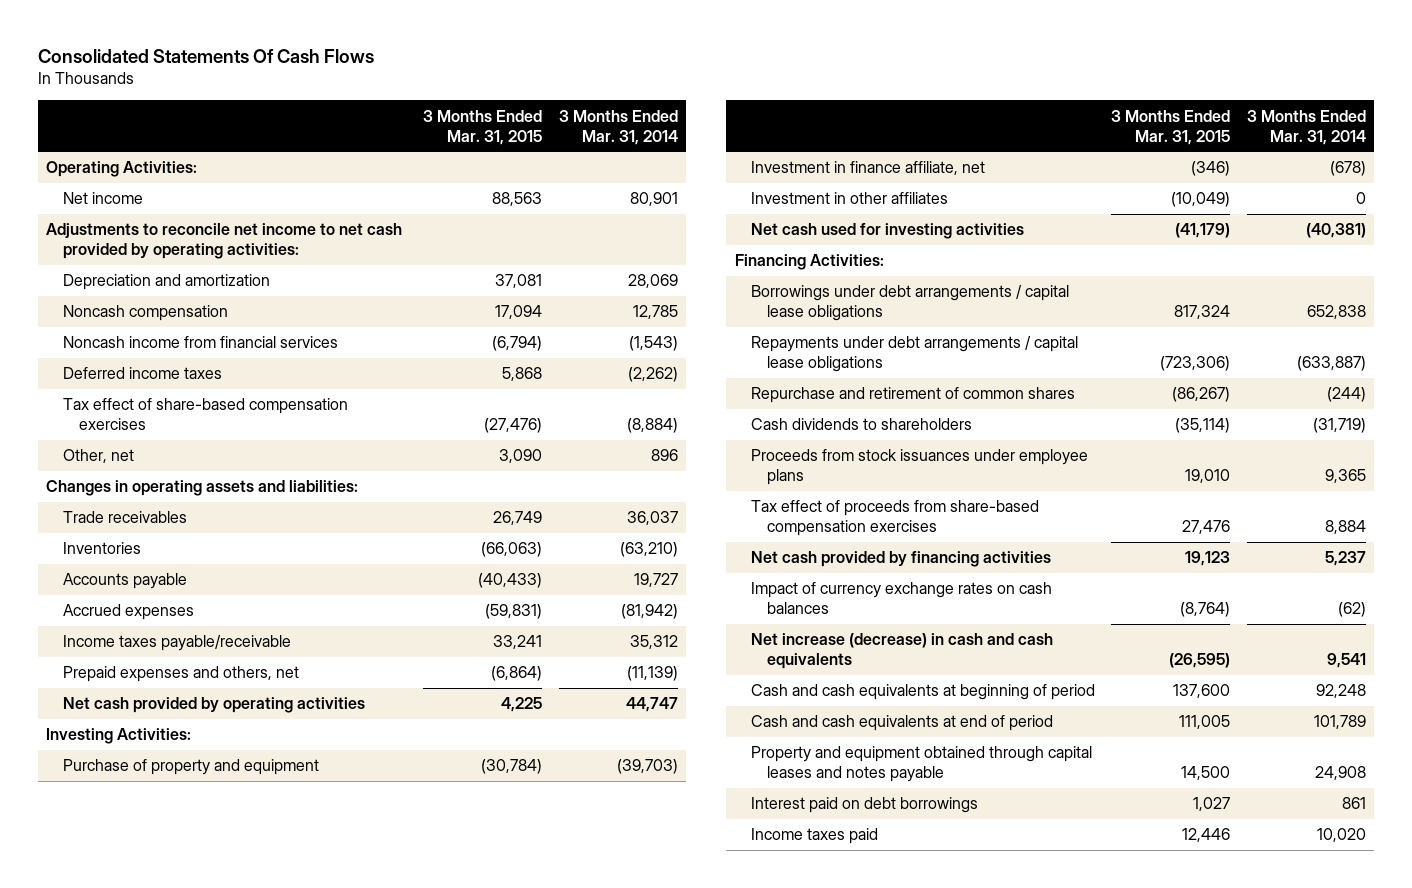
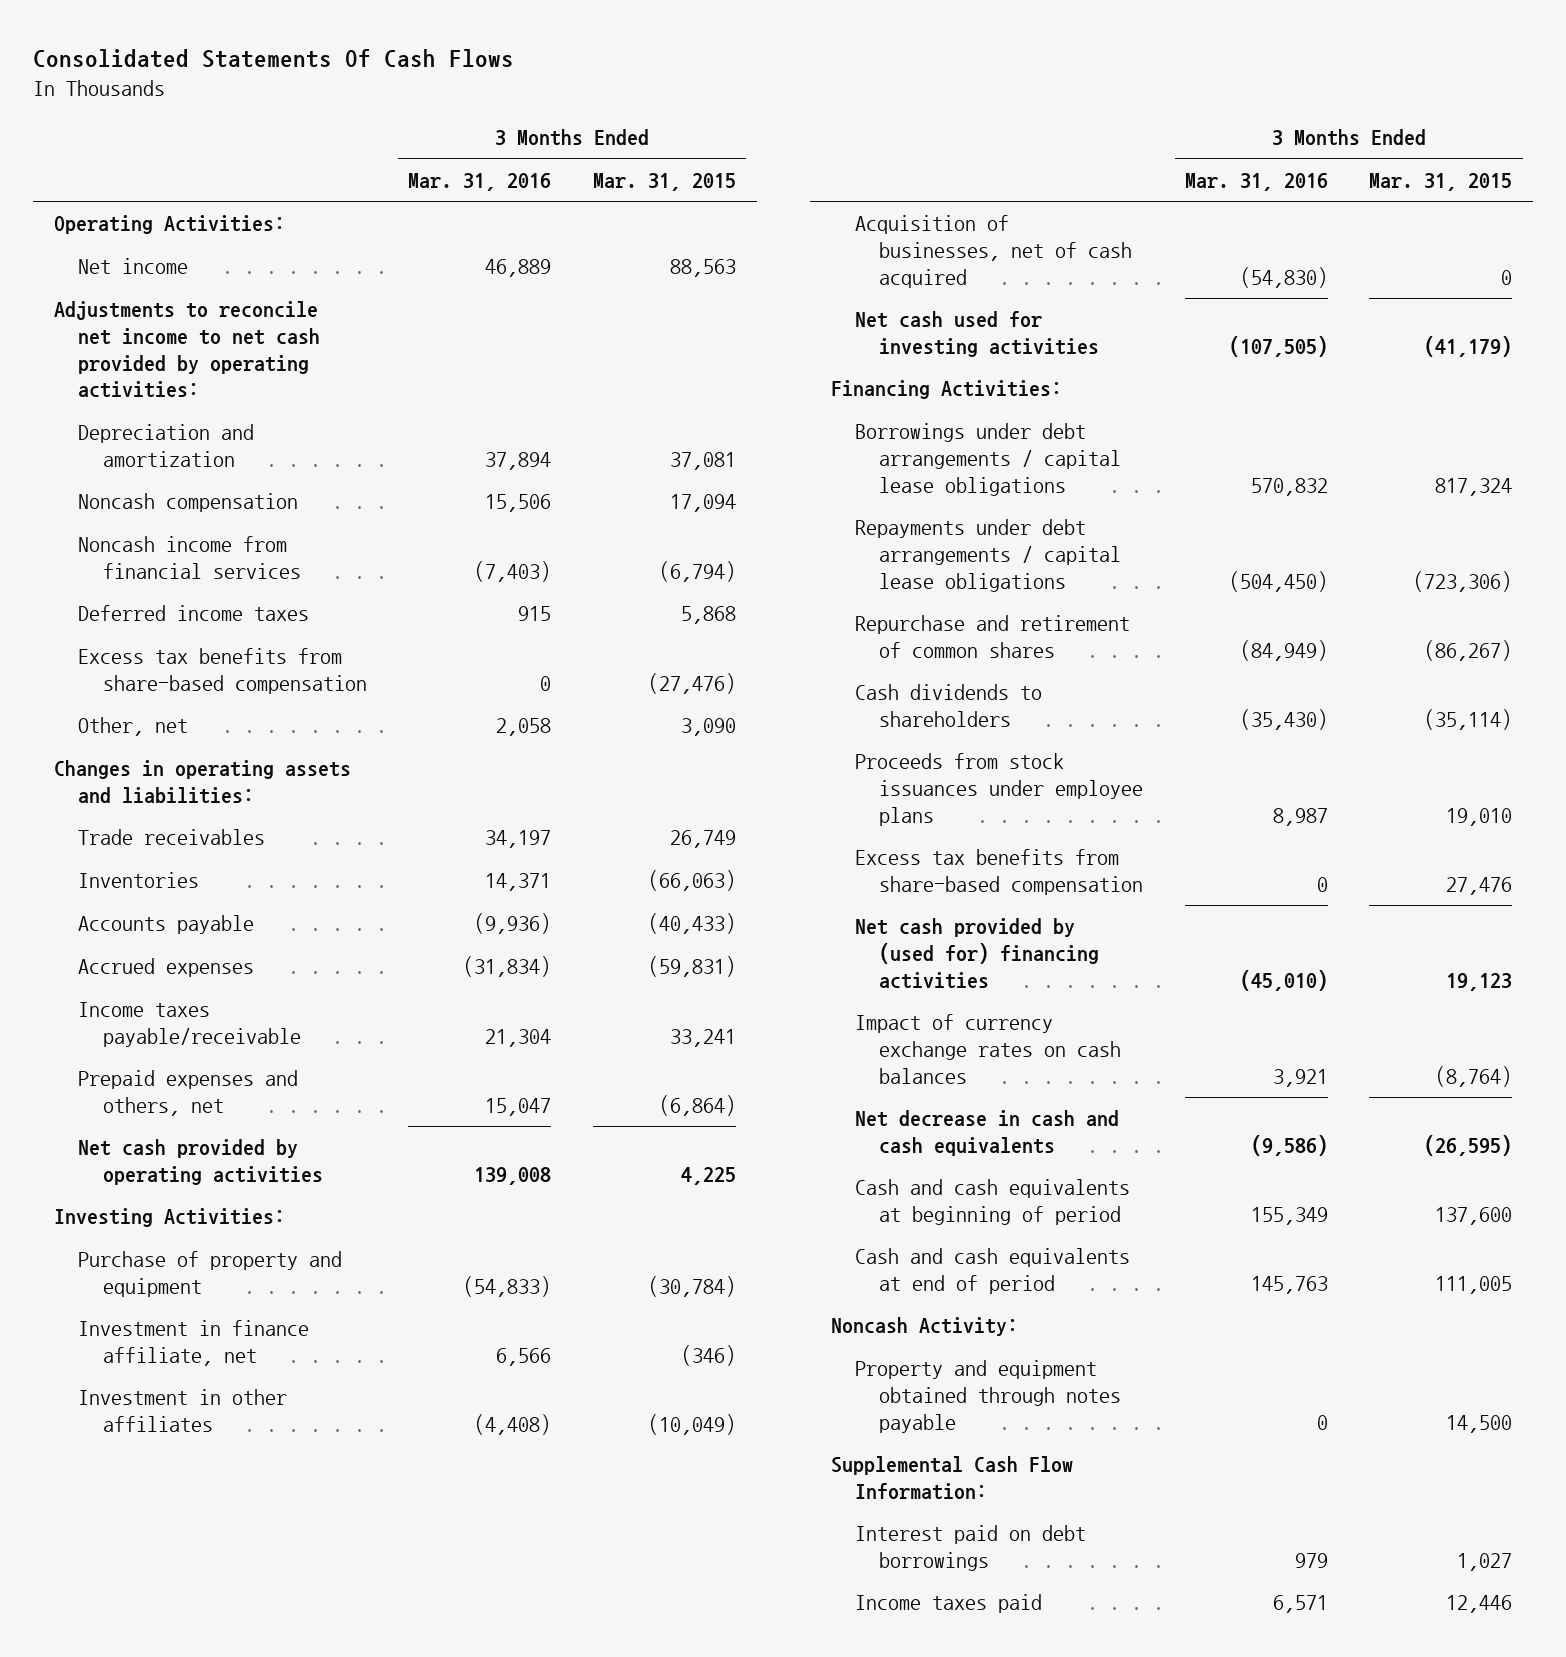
- | 3 Months Ended Mar. 31, 2015 | 3 Months Ended Mar. 31, 2014
+ | 3 Months Ended Mar. 31, 2016 | 3 Months Ended Mar. 31, 2015
- Tax effect of share-based compensation exercises | (27,476) | (8,884)
+ Excess tax benefits from share-based compensation | 0 | (27,476)
+ Acquisition of businesses, net of cash acquired | (54,830) | 0
- Tax effect of proceeds from share-based compensation exercises | 27,476 | 8,884
- Net cash provided by financing activities | 19,123 | 5,237
+ Excess tax benefits from share-based compensation | 0 | 27,476
+ Net cash provided by (used for) financing activities | (45,010) | 19,123
- Net increase (decrease) in cash and cash equivalents | (26,595) | 9,541
+ Net decrease in cash and cash equivalents | (9,586) | (26,595)
- Property and equipment obtained through capital leases and notes payable | 14,500 | 24,908
+ Noncash Activity:
+ Property and equipment obtained through notes payable | 0 | 14,500
+ Supplemental Cash Flow Information:

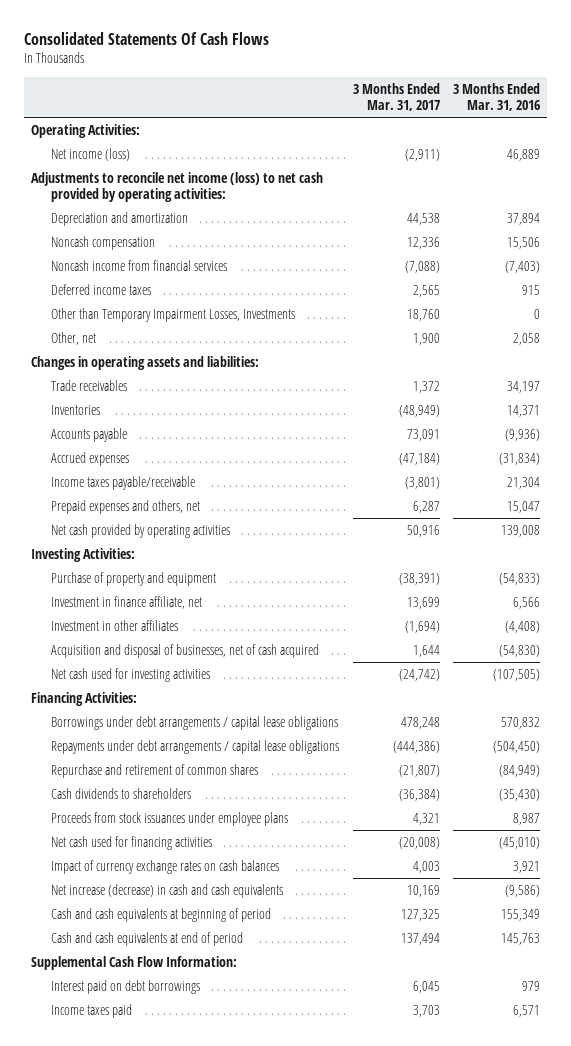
- | 3 Months Ended Mar. 31, 2016 | 3 Months Ended Mar. 31, 2015
+ | 3 Months Ended Mar. 31, 2017 | 3 Months Ended Mar. 31, 2016
- Net income | 46,889 | 88,563
- Adjustments to reconcile net income to net cash provided by operating activities:
+ Net income (loss) | (2,911) | 46,889
+ Adjustments to reconcile net income (loss) to net cash provided by operating activities:
- Excess tax benefits from share-based compensation | 0 | (27,476)
+ Other than Temporary Impairment Losses, Investments | 18,760 | 0
- Acquisition of businesses, net of cash acquired | (54,830) | 0
+ Acquisition and disposal of businesses, net of cash acquired | 1,644 | (54,830)
- Excess tax benefits from share-based compensation | 0 | 27,476
- Net cash provided by (used for) financing activities | (45,010) | 19,123
+ Net cash used for financing activities | (20,008) | (45,010)
- Net decrease in cash and cash equivalents | (9,586) | (26,595)
+ Net increase (decrease) in cash and cash equivalents | 10,169 | (9,586)
- Noncash Activity:
- Property and equipment obtained through notes payable | 0 | 14,500

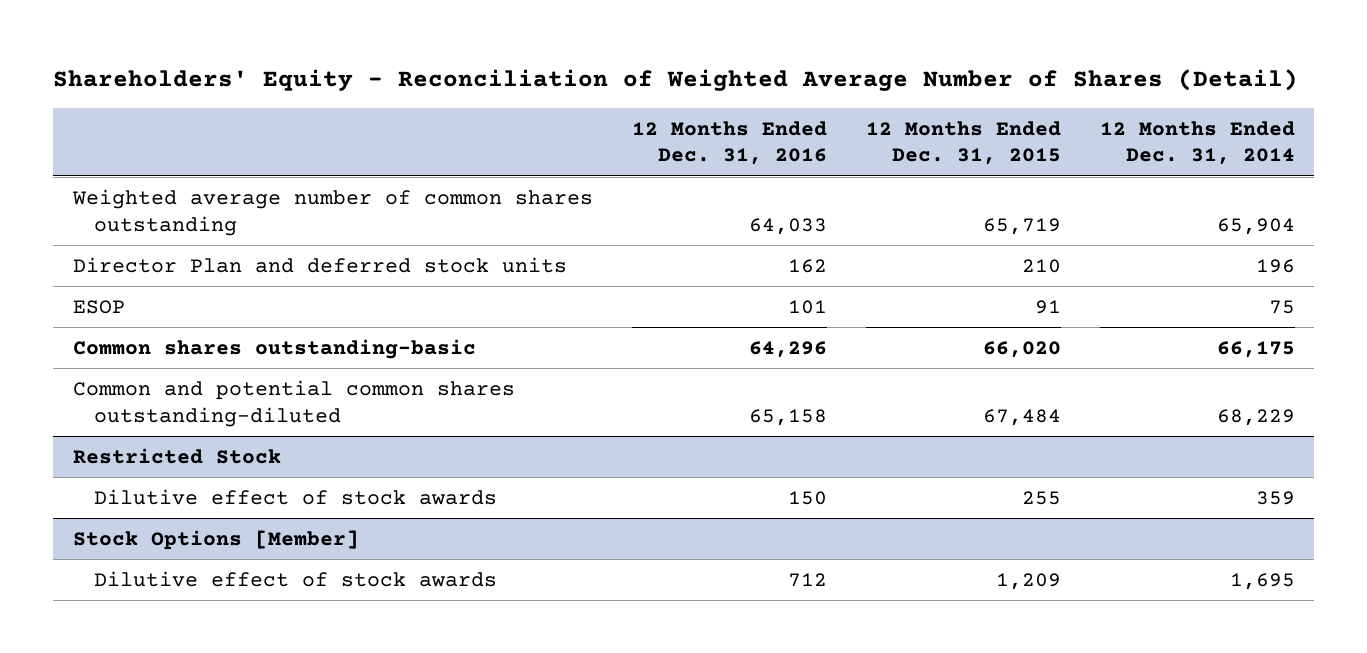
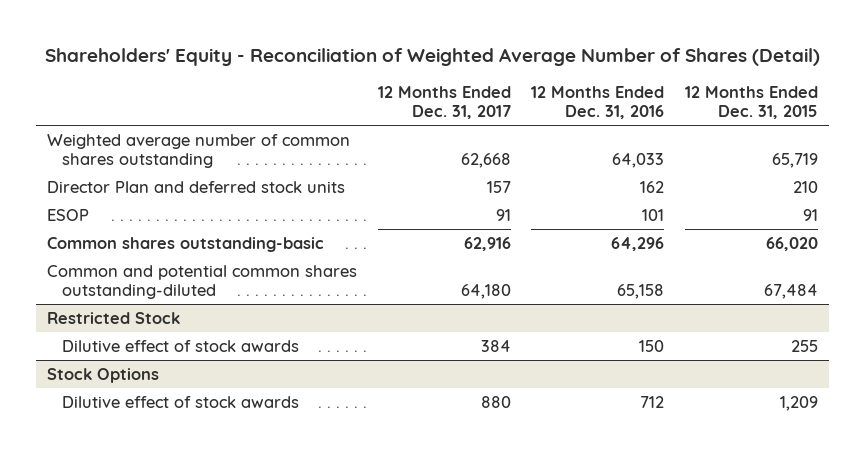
- | 12 Months Ended Dec. 31, 2016 | 12 Months Ended Dec. 31, 2015 | 12 Months Ended Dec. 31, 2014
+ | 12 Months Ended Dec. 31, 2017 | 12 Months Ended Dec. 31, 2016 | 12 Months Ended Dec. 31, 2015
- Stock Options [Member]
+ Stock Options

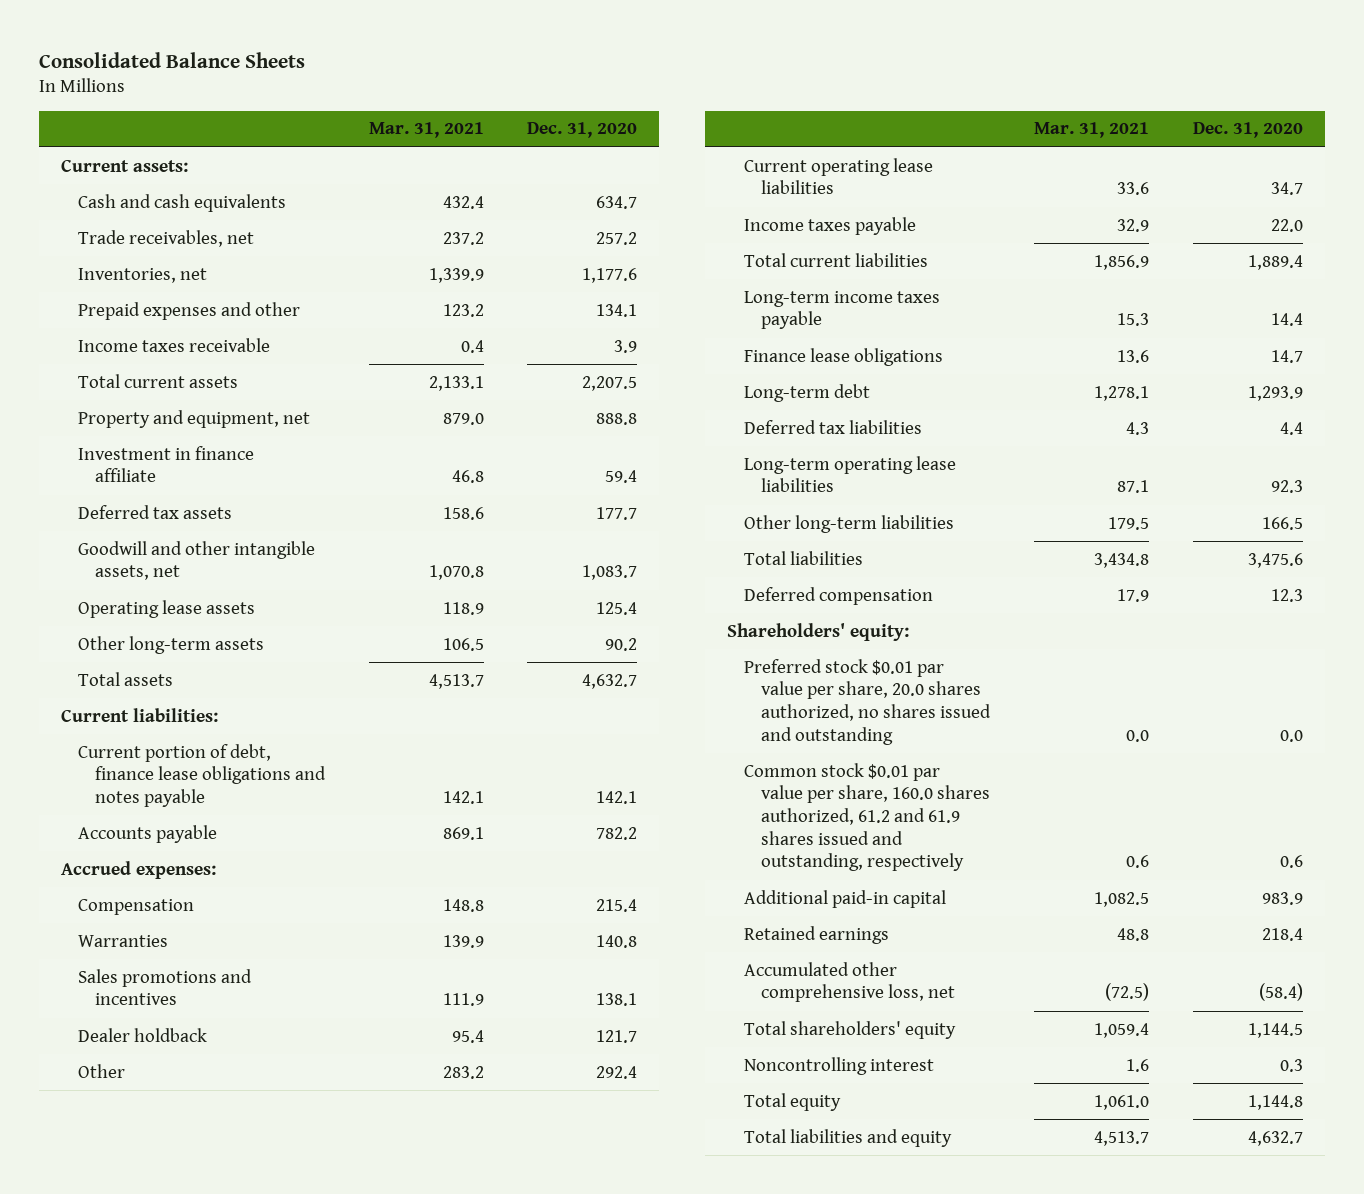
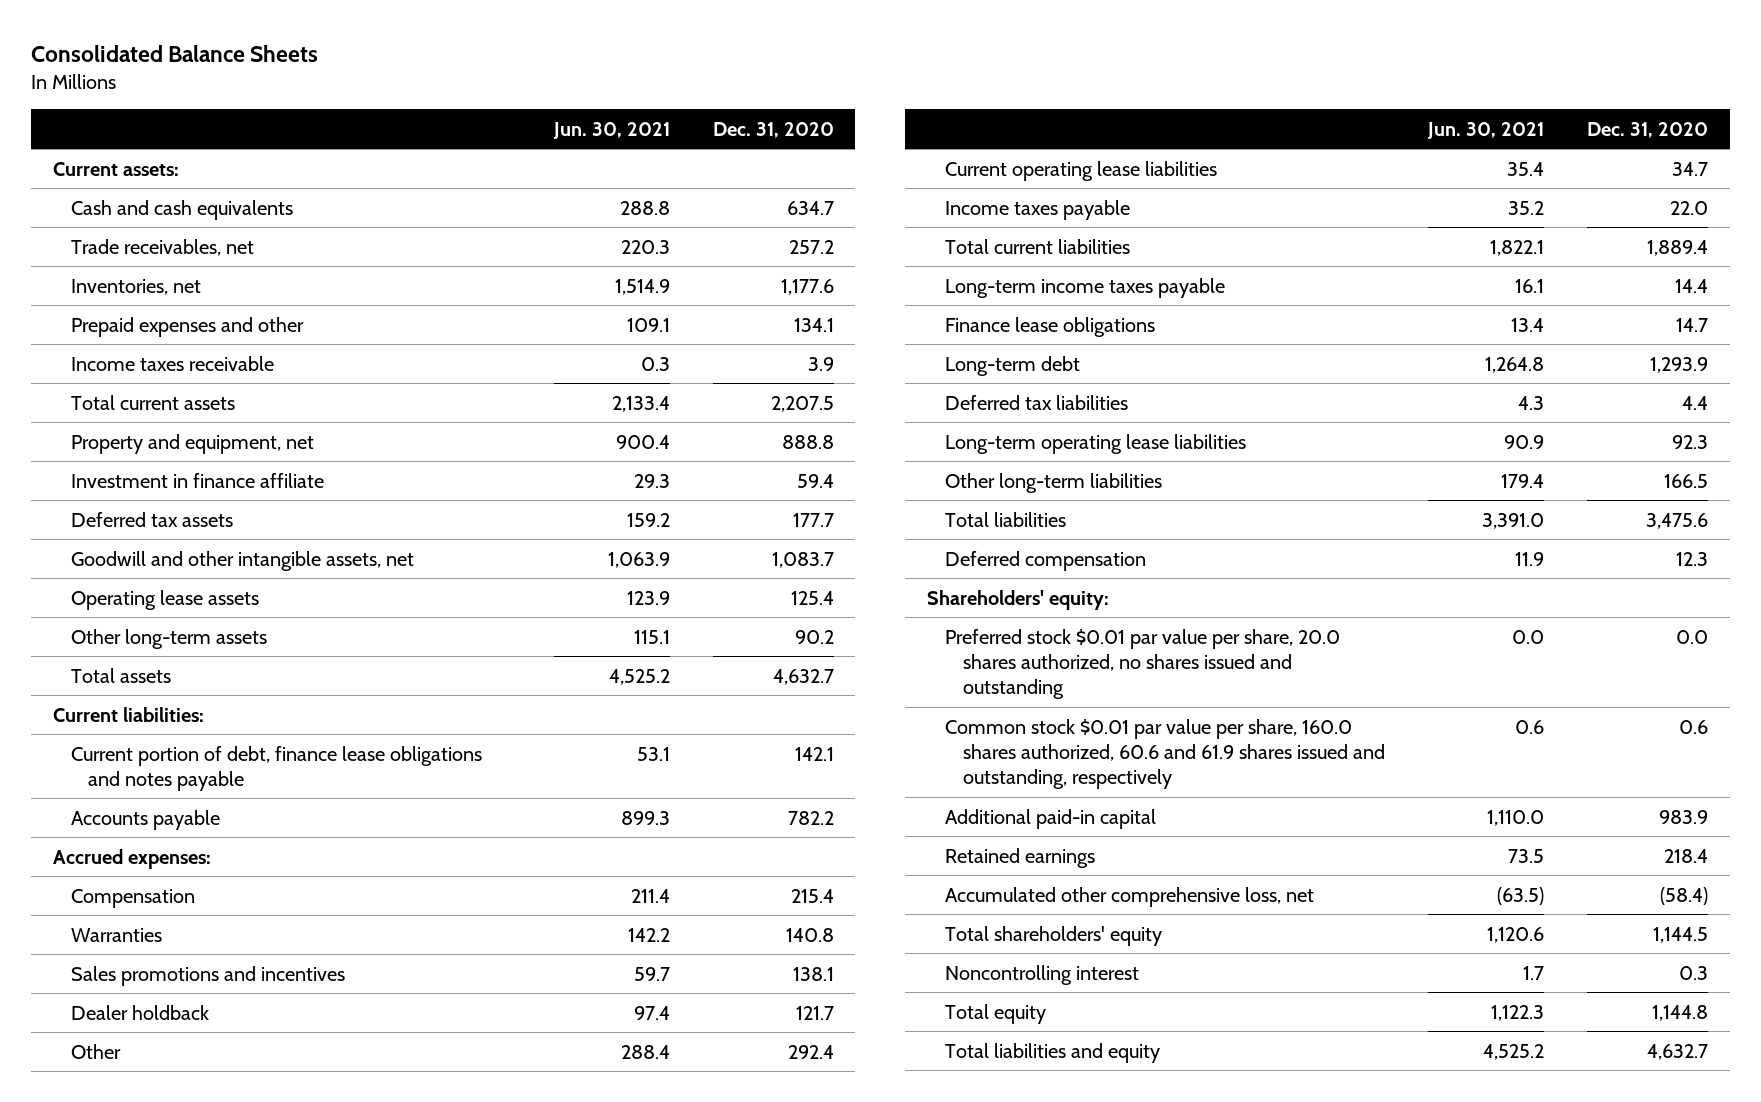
- | Mar. 31, 2021 | Dec. 31, 2020
+ | Jun. 30, 2021 | Dec. 31, 2020
- Common stock $0.01 par value per share, 160.0 shares authorized, 61.2 and 61.9 shares issued and outstanding, respectively | 0.6 | 0.6
+ Common stock $0.01 par value per share, 160.0 shares authorized, 60.6 and 61.9 shares issued and outstanding, respectively | 0.6 | 0.6

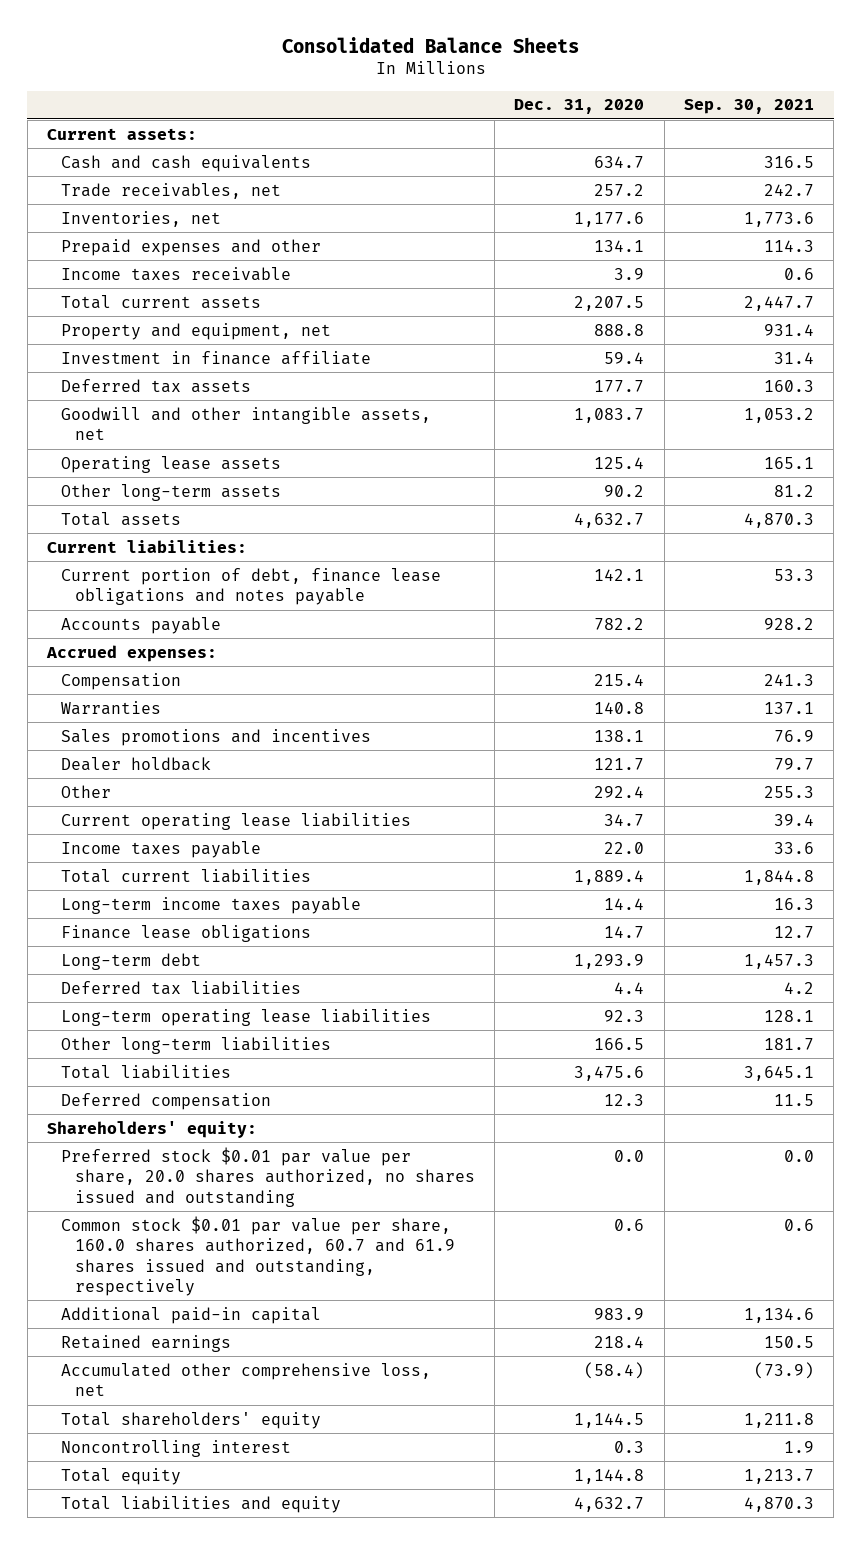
- | Jun. 30, 2021 | Dec. 31, 2020
+ | Dec. 31, 2020 | Sep. 30, 2021
- Common stock $0.01 par value per share, 160.0 shares authorized, 60.6 and 61.9 shares issued and outstanding, respectively | 0.6 | 0.6
+ Common stock $0.01 par value per share, 160.0 shares authorized, 60.7 and 61.9 shares issued and outstanding, respectively | 0.6 | 0.6

